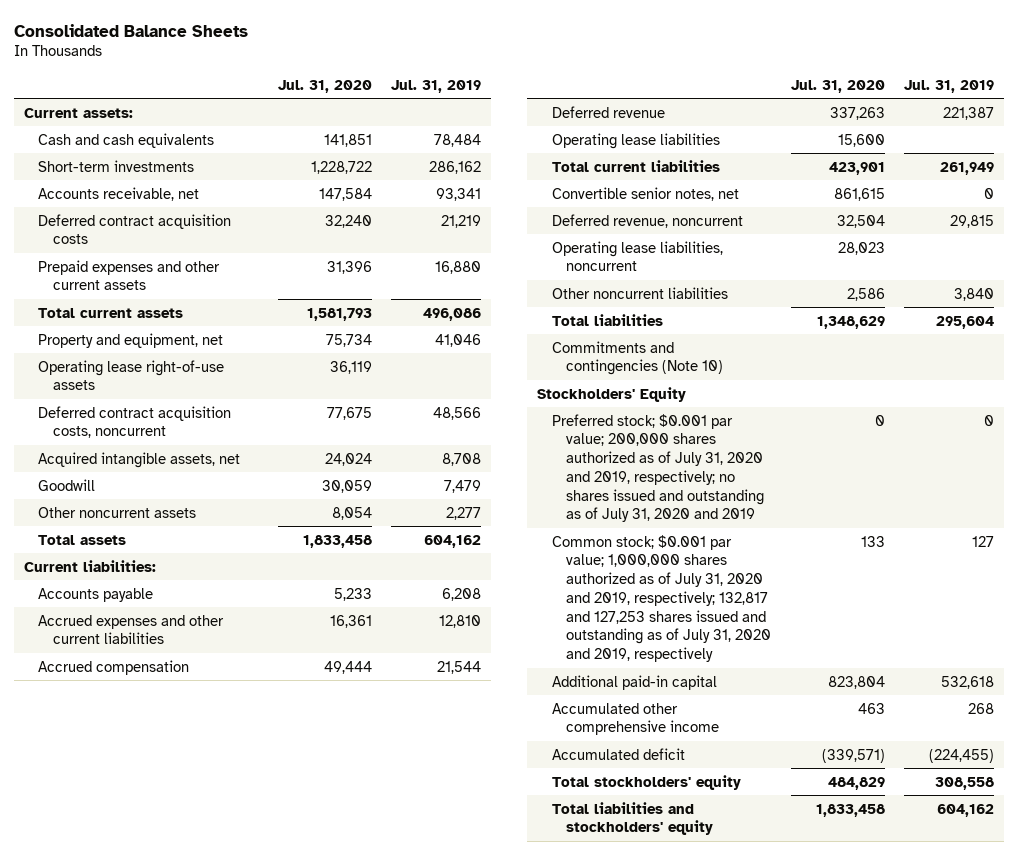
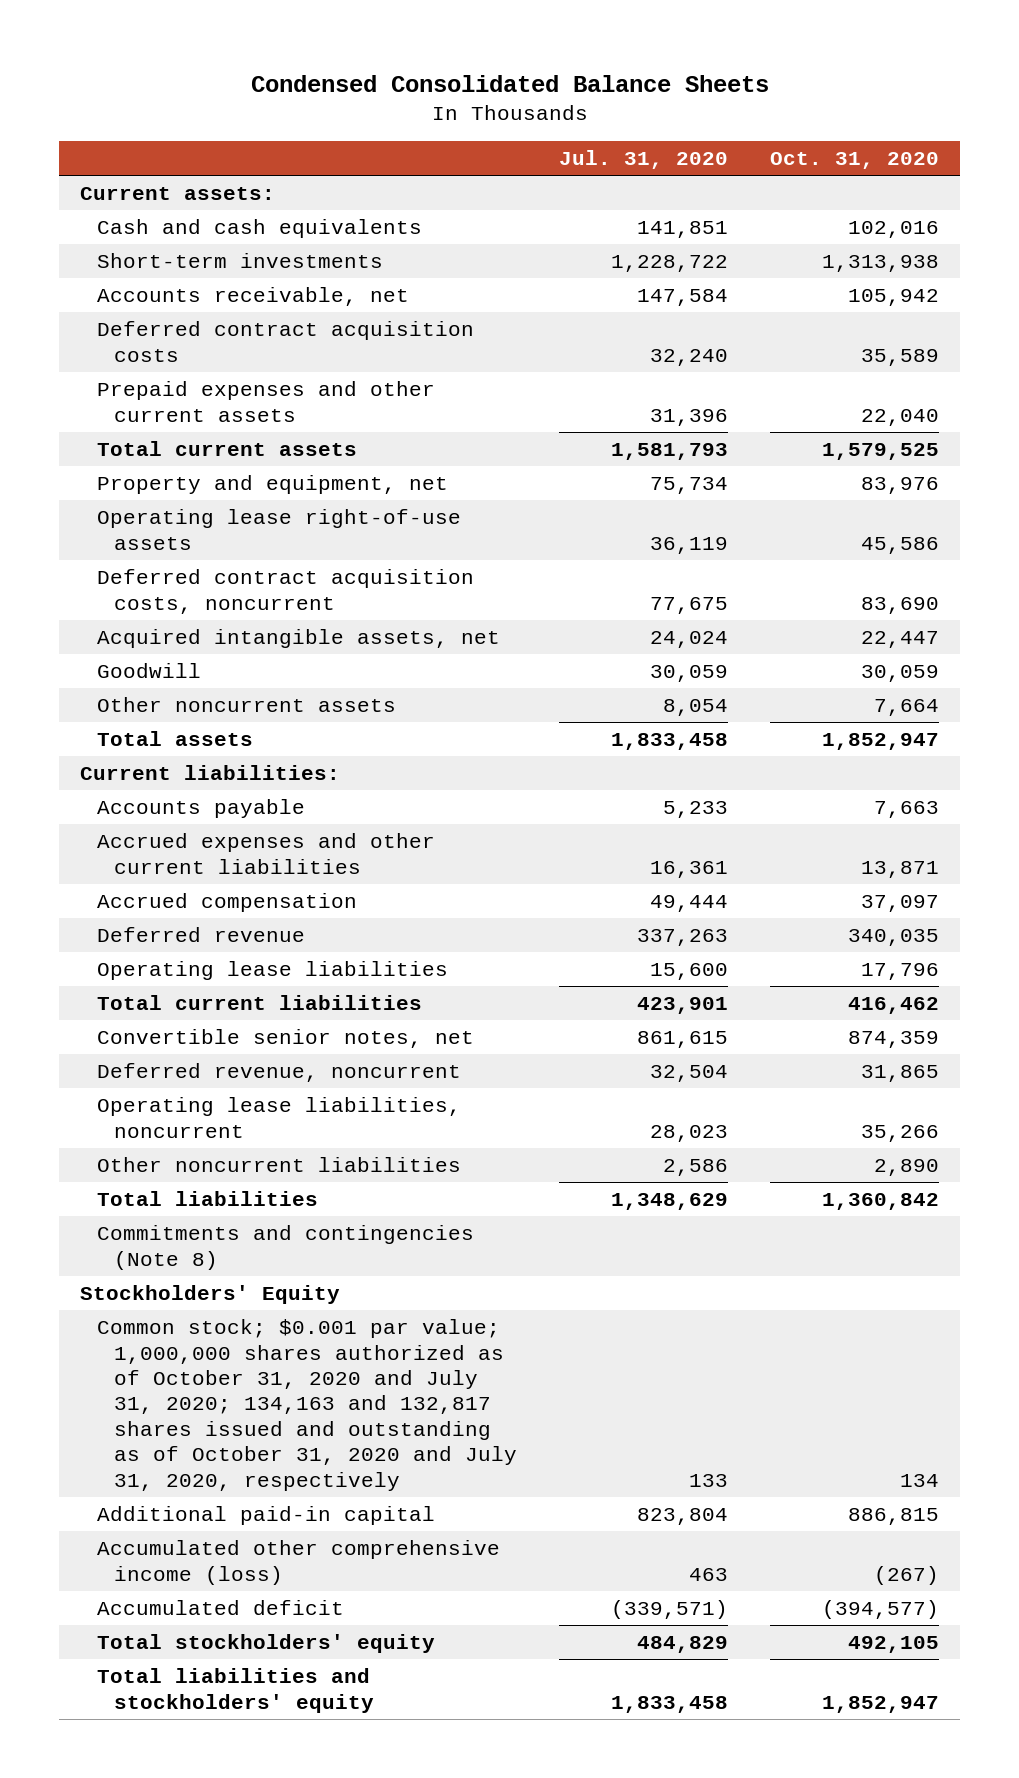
- Consolidated Balance Sheets
+ Condensed Consolidated Balance Sheets
- | Jul. 31, 2020 | Jul. 31, 2019
+ | Jul. 31, 2020 | Oct. 31, 2020
- Commitments and contingencies (Note 10)
+ Commitments and contingencies (Note 8)
- Preferred stock; $0.001 par value; 200,000 shares authorized as of July 31, 2020 and 2019, respectively; no shares issued and outstanding as of July 31, 2020 and 2019 | 0 | 0
- Common stock; $0.001 par value; 1,000,000 shares authorized as of July 31, 2020 and 2019, respectively; 132,817 and 127,253 shares issued and outstanding as of July 31, 2020 and 2019, respectively | 133 | 127
+ Common stock; $0.001 par value; 1,000,000 shares authorized as of October 31, 2020 and July 31, 2020; 134,163 and 132,817 shares issued and outstanding as of October 31, 2020 and July 31, 2020, respectively | 133 | 134
- Accumulated other comprehensive income | 463 | 268
+ Accumulated other comprehensive income (loss) | 463 | (267)

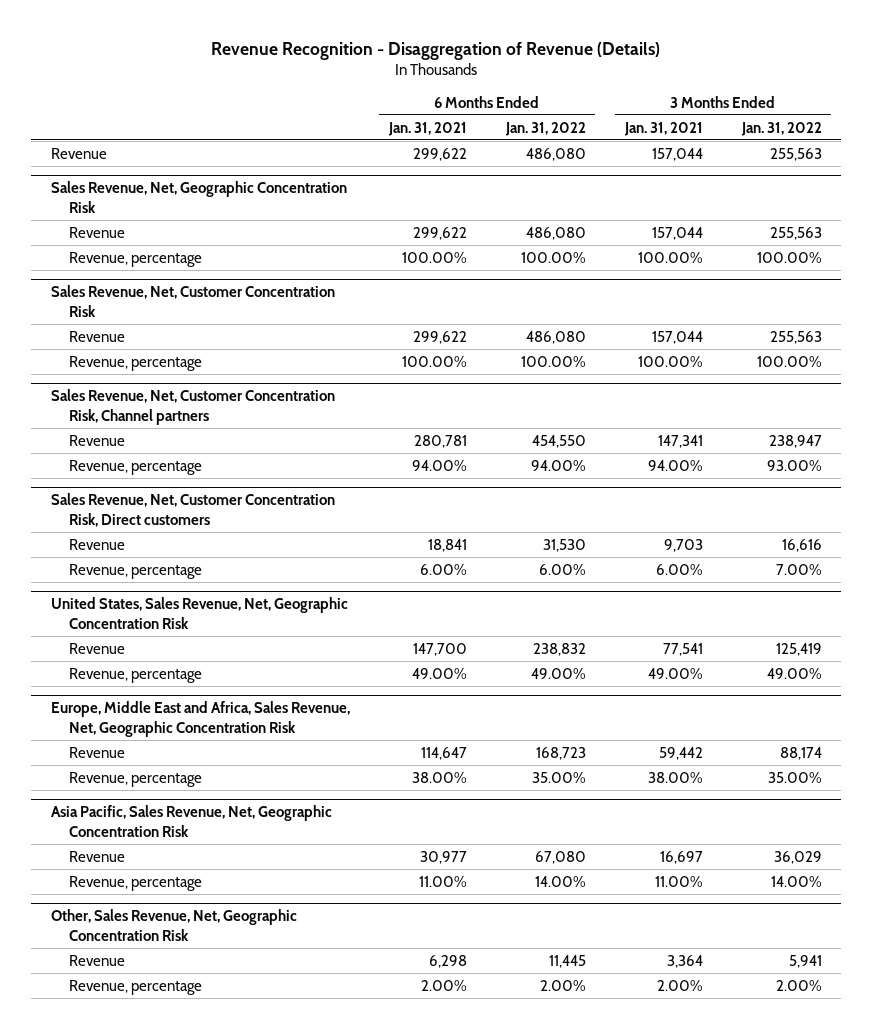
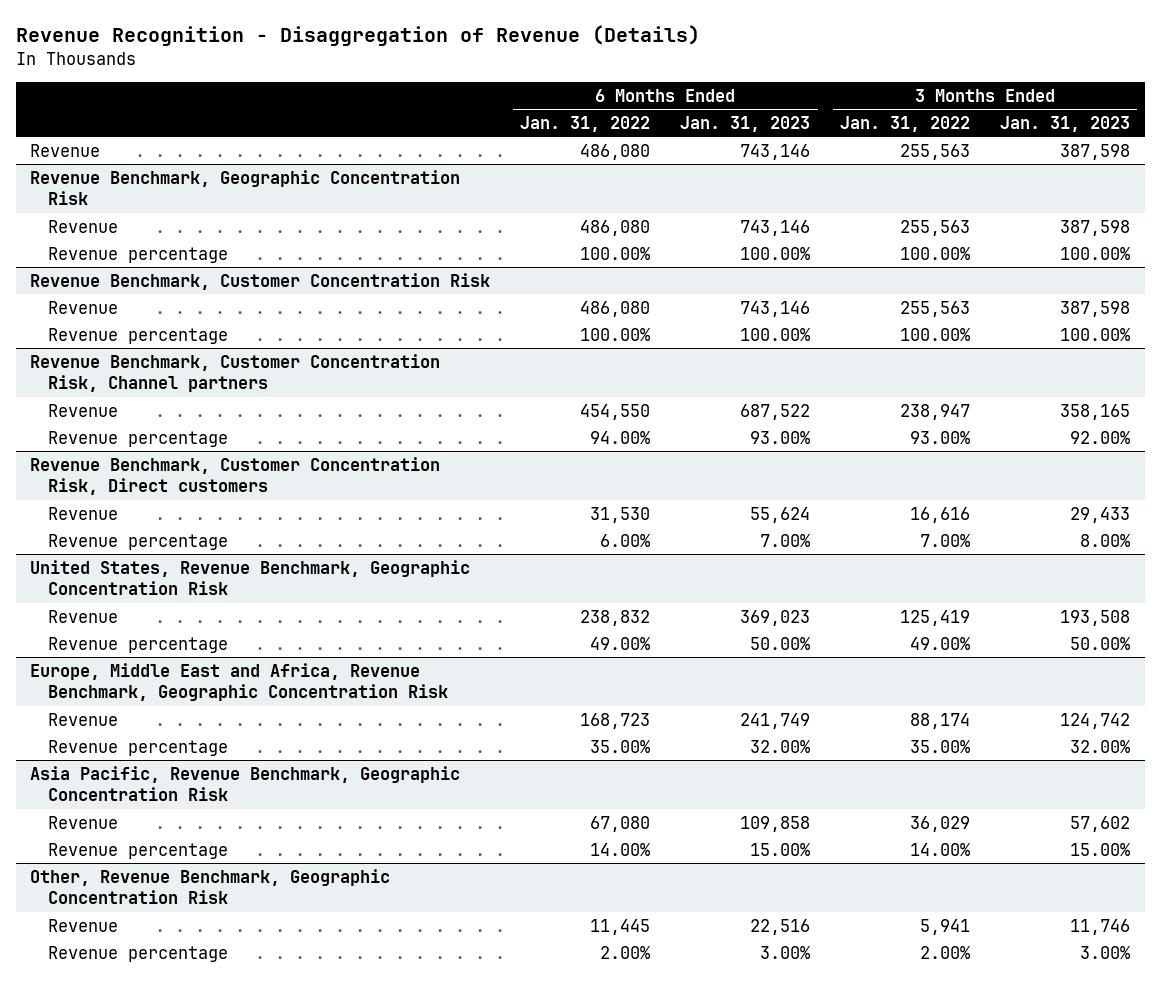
- | 6 Months Ended Jan. 31, 2021 | 6 Months Ended Jan. 31, 2022 | 3 Months Ended Jan. 31, 2021 | 3 Months Ended Jan. 31, 2022
+ | 6 Months Ended Jan. 31, 2022 | 6 Months Ended Jan. 31, 2023 | 3 Months Ended Jan. 31, 2022 | 3 Months Ended Jan. 31, 2023
- Sales Revenue, Net, Geographic Concentration Risk
+ Revenue Benchmark, Geographic Concentration Risk
- Revenue, percentage | 100.00% | 100.00% | 100.00% | 100.00%
- Sales Revenue, Net, Customer Concentration Risk
+ Revenue percentage | 100.00% | 100.00% | 100.00% | 100.00%
+ Revenue Benchmark, Customer Concentration Risk
- Revenue, percentage | 100.00% | 100.00% | 100.00% | 100.00%
- Sales Revenue, Net, Customer Concentration Risk, Channel partners
+ Revenue percentage | 100.00% | 100.00% | 100.00% | 100.00%
+ Revenue Benchmark, Customer Concentration Risk, Channel partners
- Revenue, percentage | 94.00% | 94.00% | 94.00% | 93.00%
- Sales Revenue, Net, Customer Concentration Risk, Direct customers
+ Revenue percentage | 94.00% | 93.00% | 93.00% | 92.00%
+ Revenue Benchmark, Customer Concentration Risk, Direct customers
- Revenue, percentage | 6.00% | 6.00% | 6.00% | 7.00%
- United States, Sales Revenue, Net, Geographic Concentration Risk
+ Revenue percentage | 6.00% | 7.00% | 7.00% | 8.00%
+ United States, Revenue Benchmark, Geographic Concentration Risk
- Revenue, percentage | 49.00% | 49.00% | 49.00% | 49.00%
- Europe, Middle East and Africa, Sales Revenue, Net, Geographic Concentration Risk
+ Revenue percentage | 49.00% | 50.00% | 49.00% | 50.00%
+ Europe, Middle East and Africa, Revenue Benchmark, Geographic Concentration Risk
- Revenue, percentage | 38.00% | 35.00% | 38.00% | 35.00%
- Asia Pacific, Sales Revenue, Net, Geographic Concentration Risk
+ Revenue percentage | 35.00% | 32.00% | 35.00% | 32.00%
+ Asia Pacific, Revenue Benchmark, Geographic Concentration Risk
- Revenue, percentage | 11.00% | 14.00% | 11.00% | 14.00%
- Other, Sales Revenue, Net, Geographic Concentration Risk
+ Revenue percentage | 14.00% | 15.00% | 14.00% | 15.00%
+ Other, Revenue Benchmark, Geographic Concentration Risk
- Revenue, percentage | 2.00% | 2.00% | 2.00% | 2.00%
+ Revenue percentage | 2.00% | 3.00% | 2.00% | 3.00%

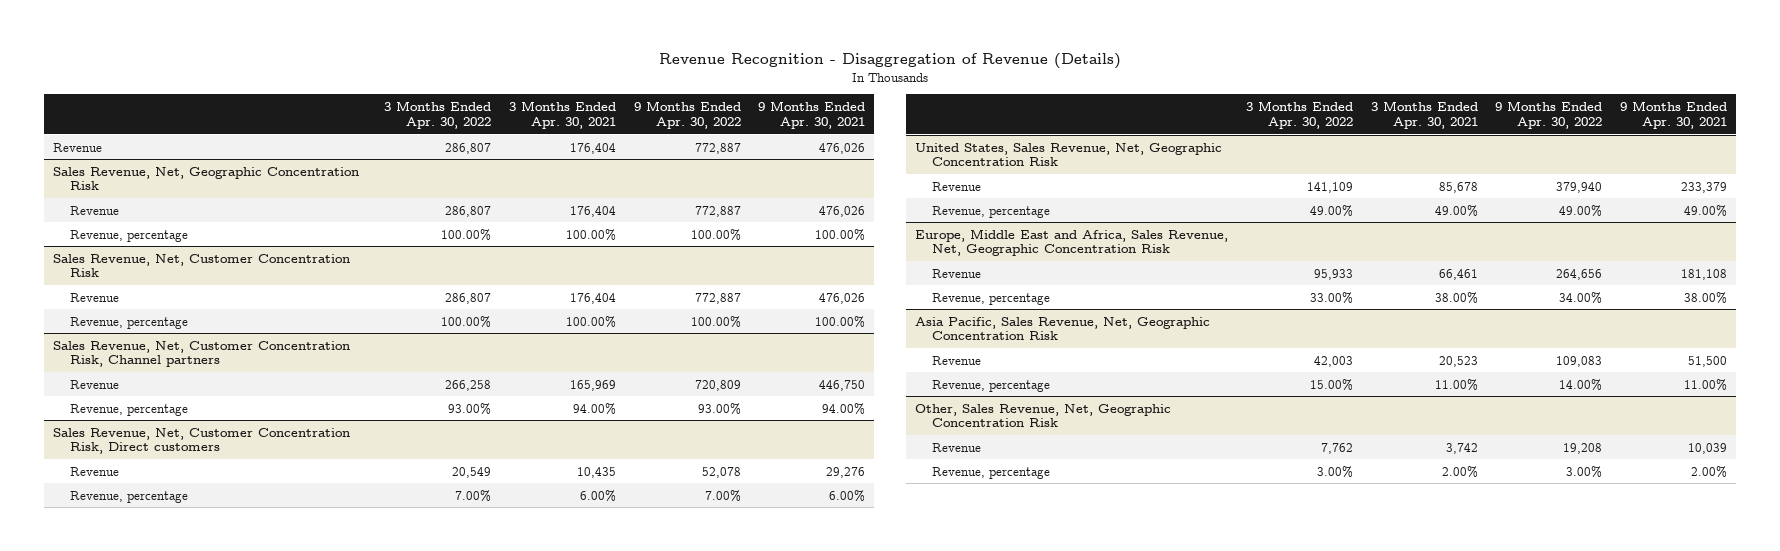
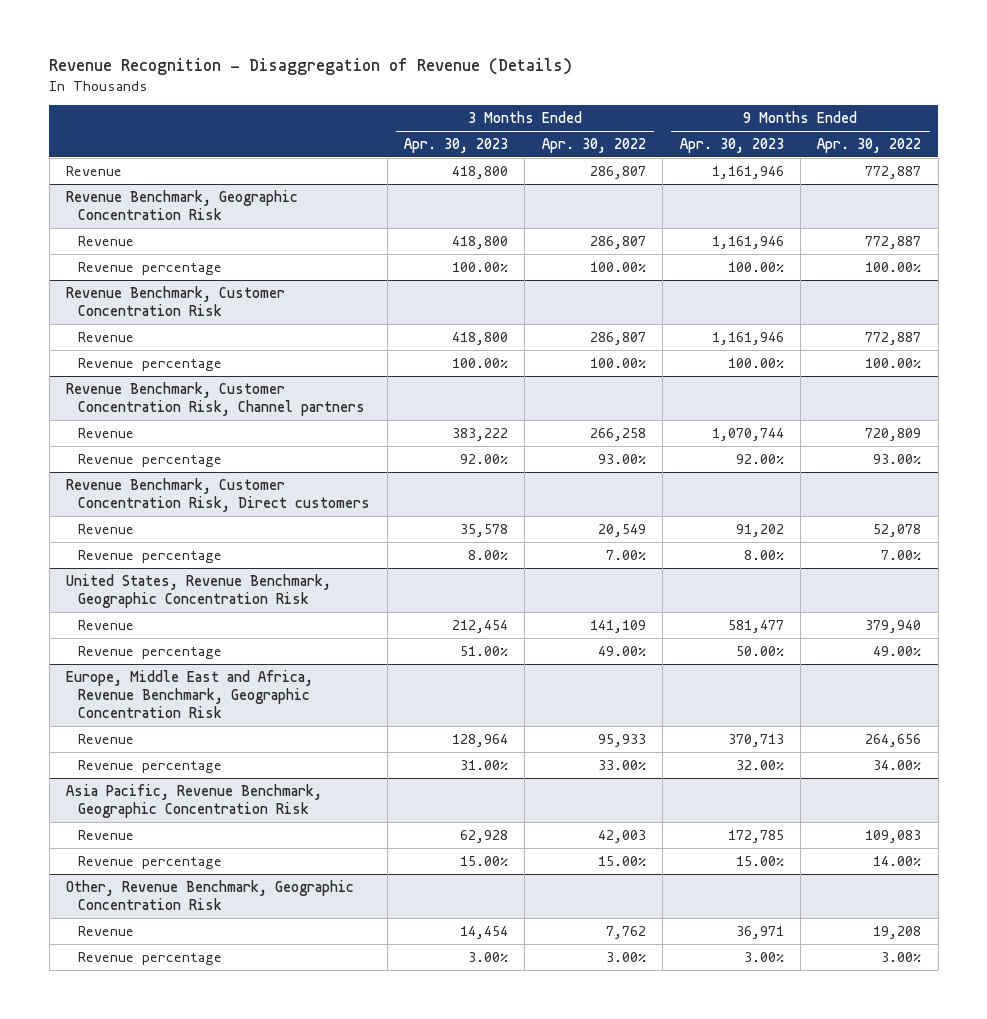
- | 3 Months Ended Apr. 30, 2022 | 3 Months Ended Apr. 30, 2021 | 9 Months Ended Apr. 30, 2022 | 9 Months Ended Apr. 30, 2021
+ | 3 Months Ended Apr. 30, 2023 | 3 Months Ended Apr. 30, 2022 | 9 Months Ended Apr. 30, 2023 | 9 Months Ended Apr. 30, 2022
- Sales Revenue, Net, Geographic Concentration Risk
+ Revenue Benchmark, Geographic Concentration Risk
- Revenue, percentage | 100.00% | 100.00% | 100.00% | 100.00%
- Sales Revenue, Net, Customer Concentration Risk
+ Revenue percentage | 100.00% | 100.00% | 100.00% | 100.00%
+ Revenue Benchmark, Customer Concentration Risk
- Revenue, percentage | 100.00% | 100.00% | 100.00% | 100.00%
- Sales Revenue, Net, Customer Concentration Risk, Channel partners
+ Revenue percentage | 100.00% | 100.00% | 100.00% | 100.00%
+ Revenue Benchmark, Customer Concentration Risk, Channel partners
- Revenue, percentage | 93.00% | 94.00% | 93.00% | 94.00%
- Sales Revenue, Net, Customer Concentration Risk, Direct customers
+ Revenue percentage | 92.00% | 93.00% | 92.00% | 93.00%
+ Revenue Benchmark, Customer Concentration Risk, Direct customers
- Revenue, percentage | 7.00% | 6.00% | 7.00% | 6.00%
- United States, Sales Revenue, Net, Geographic Concentration Risk
+ Revenue percentage | 8.00% | 7.00% | 8.00% | 7.00%
+ United States, Revenue Benchmark, Geographic Concentration Risk
- Revenue, percentage | 49.00% | 49.00% | 49.00% | 49.00%
- Europe, Middle East and Africa, Sales Revenue, Net, Geographic Concentration Risk
+ Revenue percentage | 51.00% | 49.00% | 50.00% | 49.00%
+ Europe, Middle East and Africa, Revenue Benchmark, Geographic Concentration Risk
- Revenue, percentage | 33.00% | 38.00% | 34.00% | 38.00%
- Asia Pacific, Sales Revenue, Net, Geographic Concentration Risk
+ Revenue percentage | 31.00% | 33.00% | 32.00% | 34.00%
+ Asia Pacific, Revenue Benchmark, Geographic Concentration Risk
- Revenue, percentage | 15.00% | 11.00% | 14.00% | 11.00%
- Other, Sales Revenue, Net, Geographic Concentration Risk
+ Revenue percentage | 15.00% | 15.00% | 15.00% | 14.00%
+ Other, Revenue Benchmark, Geographic Concentration Risk
- Revenue, percentage | 3.00% | 2.00% | 3.00% | 2.00%
+ Revenue percentage | 3.00% | 3.00% | 3.00% | 3.00%

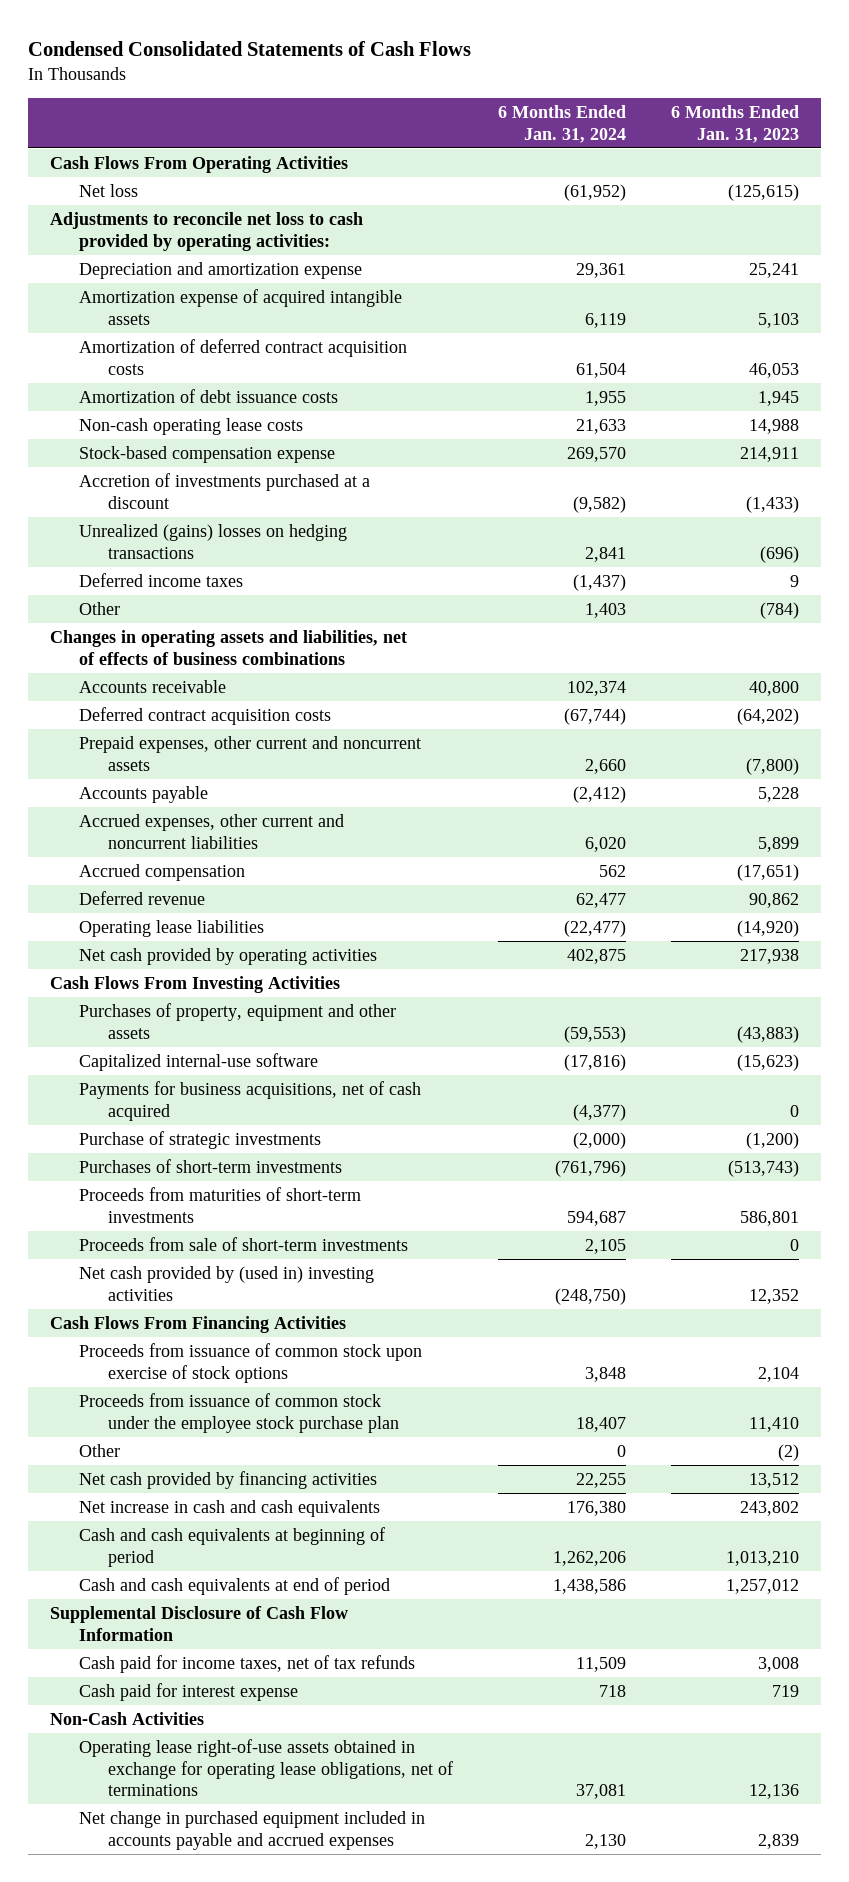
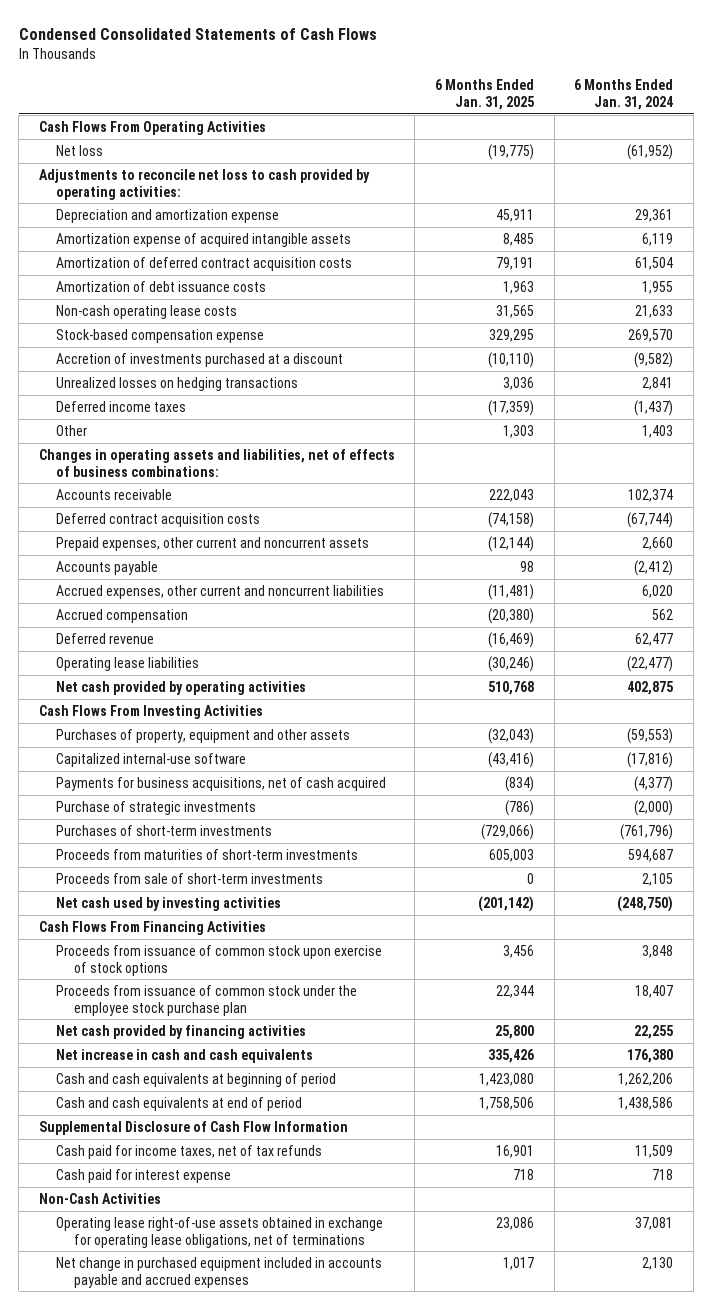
- | 6 Months Ended Jan. 31, 2024 | 6 Months Ended Jan. 31, 2023
+ | 6 Months Ended Jan. 31, 2025 | 6 Months Ended Jan. 31, 2024
- Unrealized (gains) losses on hedging transactions | 2,841 | (696)
+ Unrealized losses on hedging transactions | 3,036 | 2,841
- Changes in operating assets and liabilities, net of effects of business combinations
+ Changes in operating assets and liabilities, net of effects of business combinations:
- Net cash provided by (used in) investing activities | (248,750) | 12,352
+ Net cash used by investing activities | (201,142) | (248,750)
- Other | 0 | (2)

